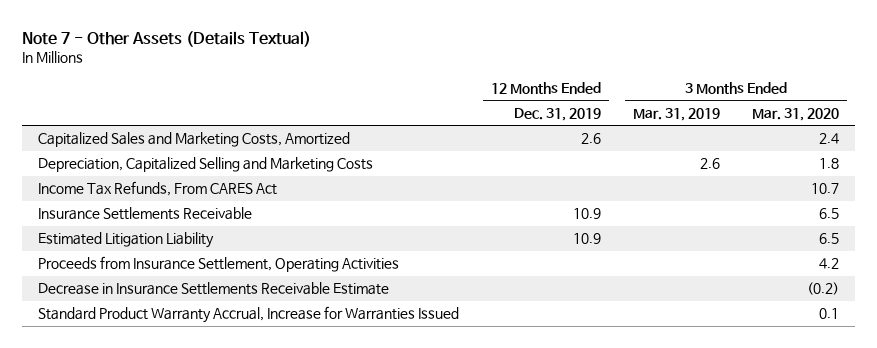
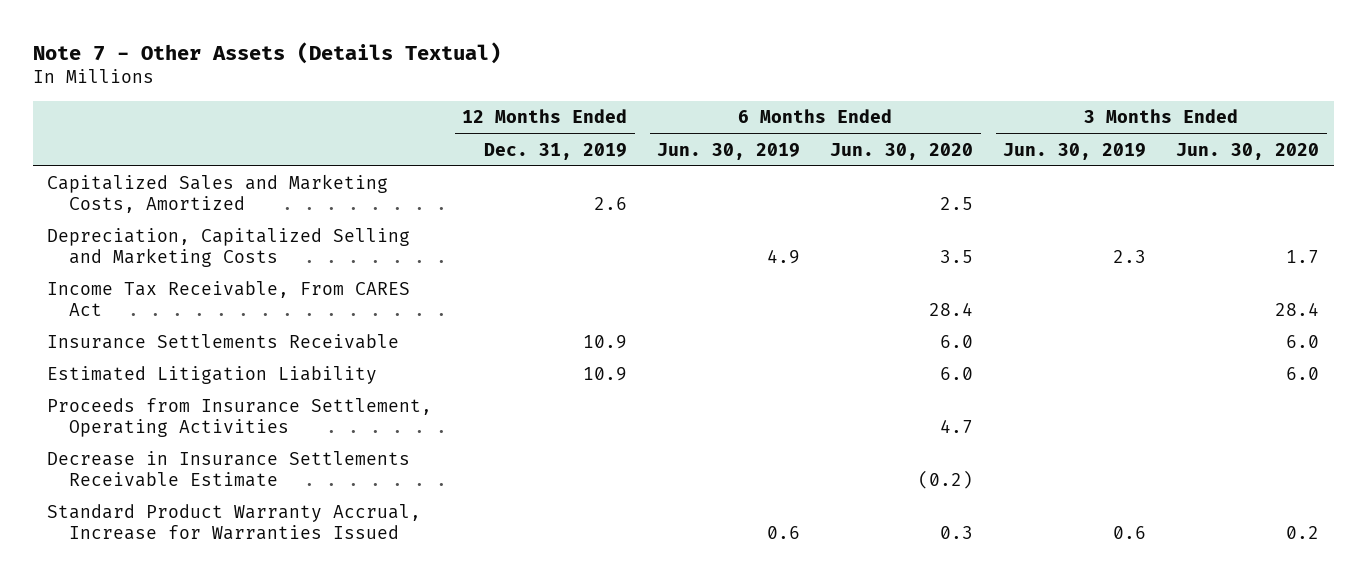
- | 12 Months Ended Dec. 31, 2019 | 3 Months Ended Mar. 31, 2019 | 3 Months Ended Mar. 31, 2020
+ | 12 Months Ended Dec. 31, 2019 | 6 Months Ended Jun. 30, 2019 | 6 Months Ended Jun. 30, 2020 | 3 Months Ended Jun. 30, 2019 | 3 Months Ended Jun. 30, 2020
- Income Tax Refunds, From CARES Act | | | 10.7
+ Income Tax Receivable, From CARES Act | | | 28.4 | | 28.4

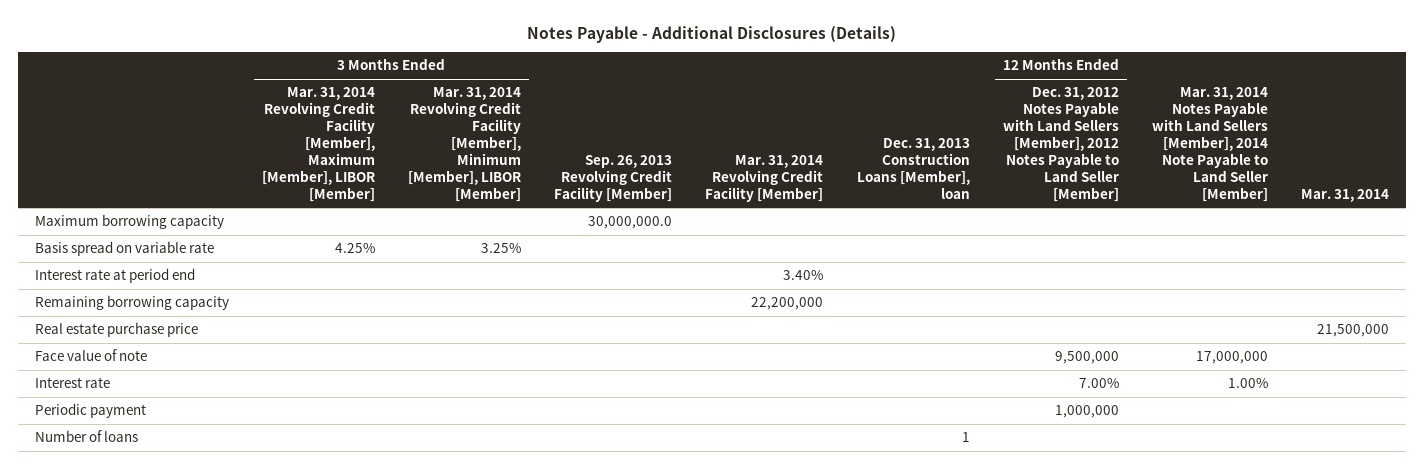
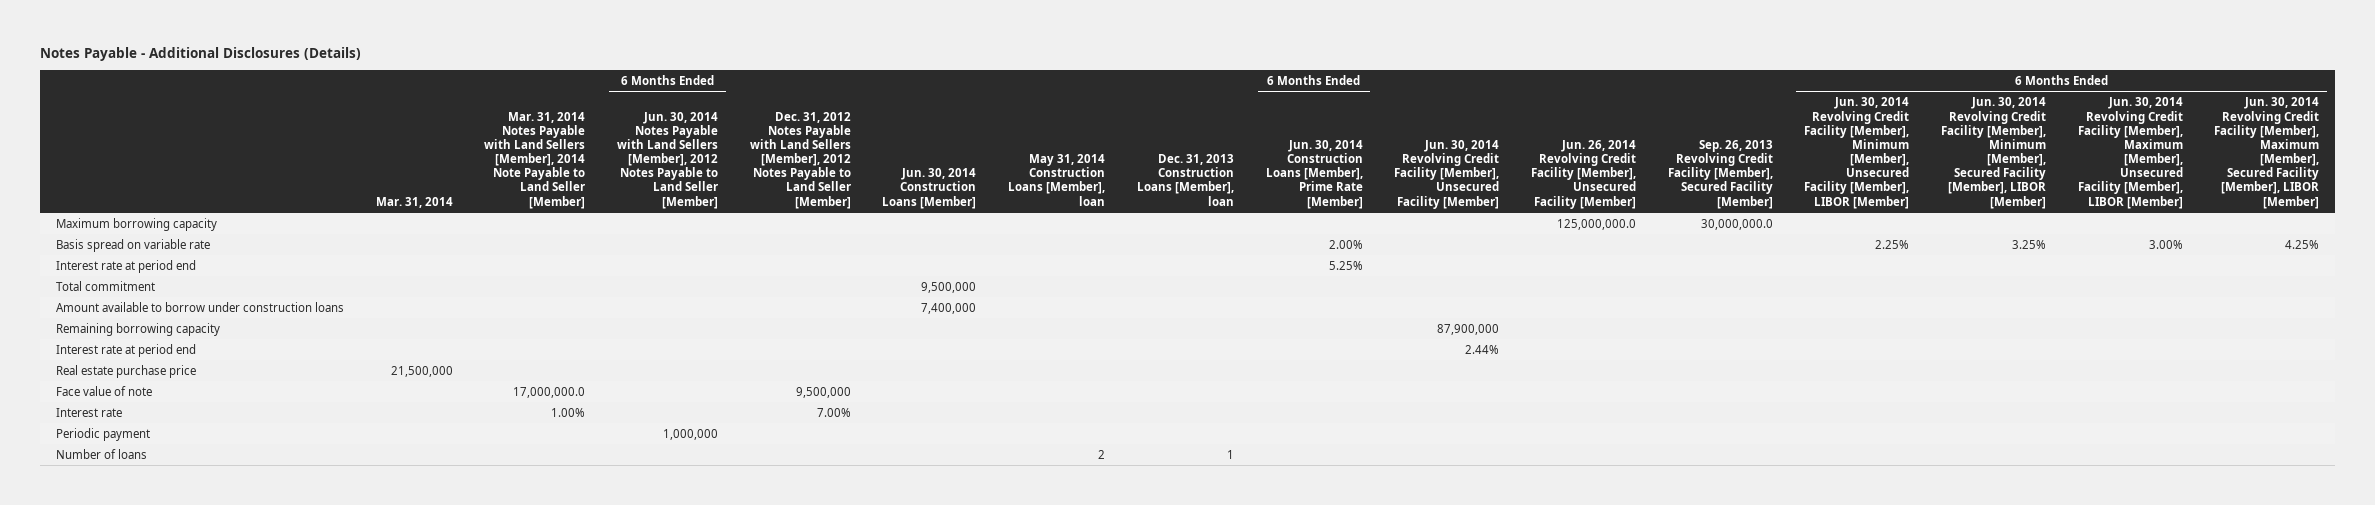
- | 3 Months Ended Mar. 31, 2014 Revolving Credit Facility [Member], Maximum [Member], LIBOR [Member] | 3 Months Ended Mar. 31, 2014 Revolving Credit Facility [Member], Minimum [Member], LIBOR [Member] | Sep. 26, 2013 Revolving Credit Facility [Member] | Mar. 31, 2014 Revolving Credit Facility [Member] | Dec. 31, 2013 Construction Loans [Member], loan | 12 Months Ended Dec. 31, 2012 Notes Payable with Land Sellers [Member], 2012 Notes Payable to Land Seller [Member] | Mar. 31, 2014 Notes Payable with Land Sellers [Member], 2014 Note Payable to Land Seller [Member] | Mar. 31, 2014
+ | Mar. 31, 2014 | Mar. 31, 2014 Notes Payable with Land Sellers [Member], 2014 Note Payable to Land Seller [Member] | 6 Months Ended Jun. 30, 2014 Notes Payable with Land Sellers [Member], 2012 Notes Payable to Land Seller [Member] | Dec. 31, 2012 Notes Payable with Land Sellers [Member], 2012 Notes Payable to Land Seller [Member] | Jun. 30, 2014 Construction Loans [Member] | May 31, 2014 Construction Loans [Member], loan | Dec. 31, 2013 Construction Loans [Member], loan | 6 Months Ended Jun. 30, 2014 Construction Loans [Member], Prime Rate [Member] | Jun. 30, 2014 Revolving Credit Facility [Member], Unsecured Facility [Member] | Jun. 26, 2014 Revolving Credit Facility [Member], Unsecured Facility [Member] | Sep. 26, 2013 Revolving Credit Facility [Member], Secured Facility [Member] | 6 Months Ended Jun. 30, 2014 Revolving Credit Facility [Member], Minimum [Member], Unsecured Facility [Member], LIBOR [Member] | 6 Months Ended Jun. 30, 2014 Revolving Credit Facility [Member], Minimum [Member], Secured Facility [Member], LIBOR [Member] | 6 Months Ended Jun. 30, 2014 Revolving Credit Facility [Member], Maximum [Member], Unsecured Facility [Member], LIBOR [Member] | 6 Months Ended Jun. 30, 2014 Revolving Credit Facility [Member], Maximum [Member], Secured Facility [Member], LIBOR [Member]
+ Total commitment | | | | | 9,500,000 | | | | | | | | | |
+ Amount available to borrow under construction loans | | | | | 7,400,000 | | | | | | | | | |
+ Interest rate at period end | | | | | | | | | 2.44% | | | | | |
- Face value of note | | | | | | 9,500,000 | 17,000,000 |
+ Face value of note | | 17,000,000.0 | | 9,500,000 | | | | | | | | | | |

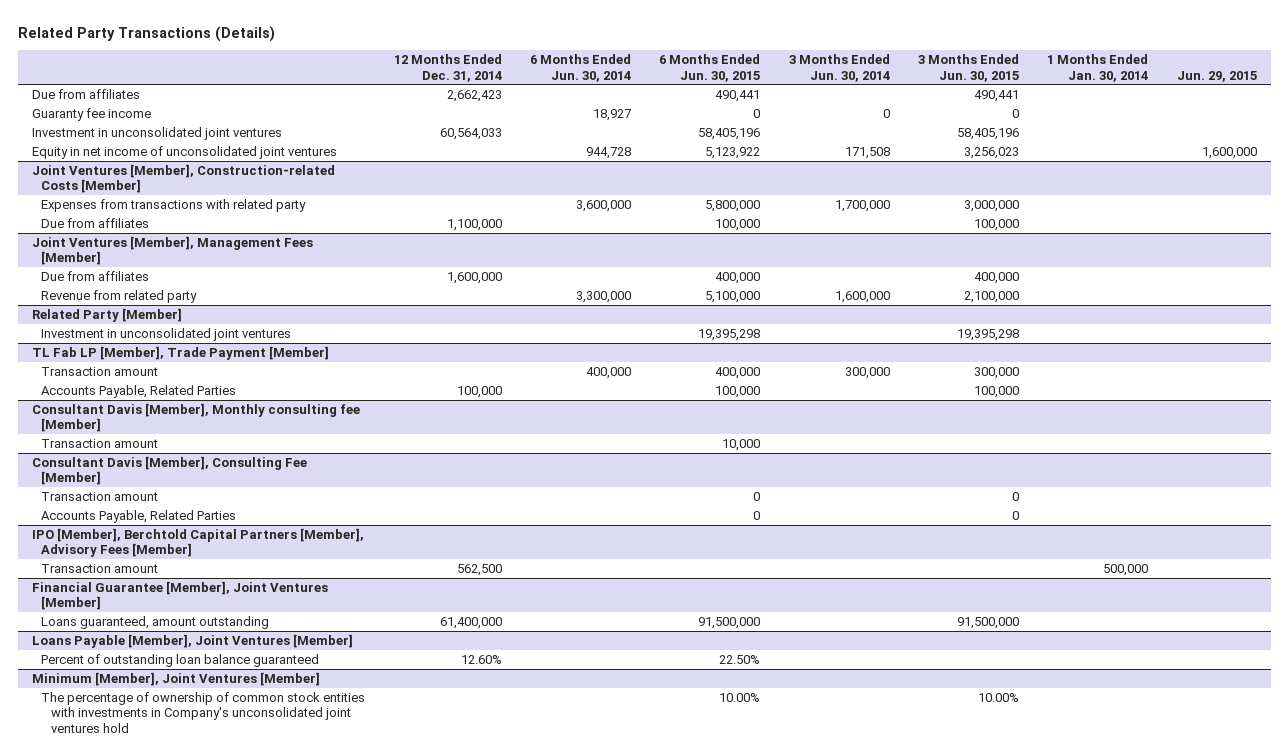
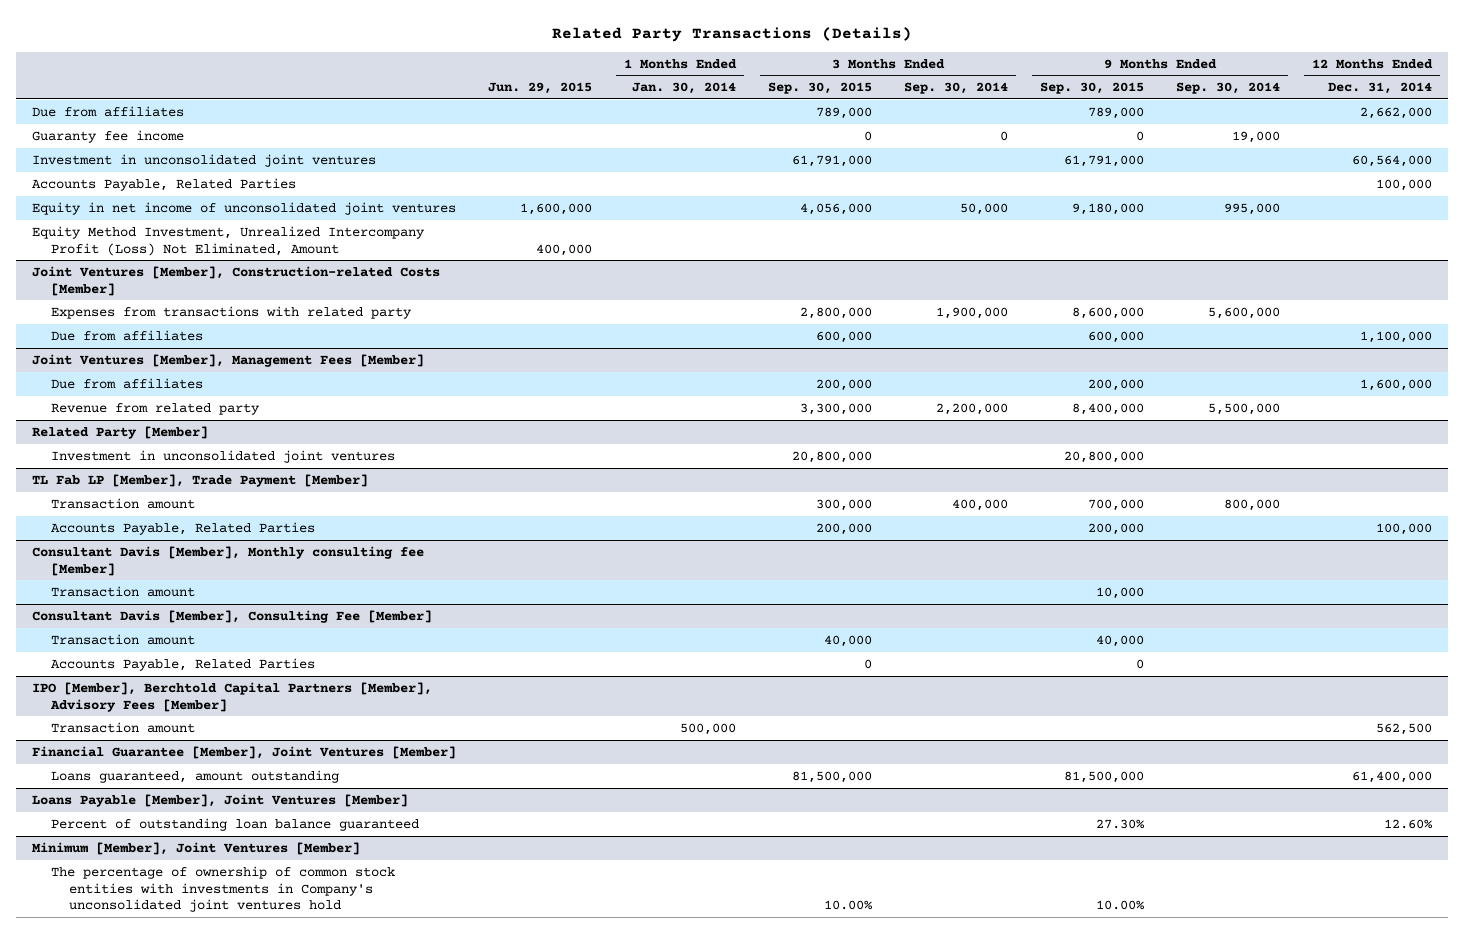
- | 12 Months Ended Dec. 31, 2014 | 6 Months Ended Jun. 30, 2014 | 6 Months Ended Jun. 30, 2015 | 3 Months Ended Jun. 30, 2014 | 3 Months Ended Jun. 30, 2015 | 1 Months Ended Jan. 30, 2014 | Jun. 29, 2015
+ | Jun. 29, 2015 | 1 Months Ended Jan. 30, 2014 | 3 Months Ended Sep. 30, 2015 | 3 Months Ended Sep. 30, 2014 | 9 Months Ended Sep. 30, 2015 | 9 Months Ended Sep. 30, 2014 | 12 Months Ended Dec. 31, 2014
- Due from affiliates | 2,662,423 | | 490,441 | | 490,441 | |
+ Due from affiliates | | | 789,000 | | 789,000 | | 2,662,000
- Investment in unconsolidated joint ventures | 60,564,033 | | 58,405,196 | | 58,405,196 | |
+ Investment in unconsolidated joint ventures | | | 61,791,000 | | 61,791,000 | | 60,564,000
+ Accounts Payable, Related Parties | | | | | | | 100,000
+ Equity Method Investment, Unrealized Intercompany Profit (Loss) Not Eliminated, Amount | 400,000 | | | | | |

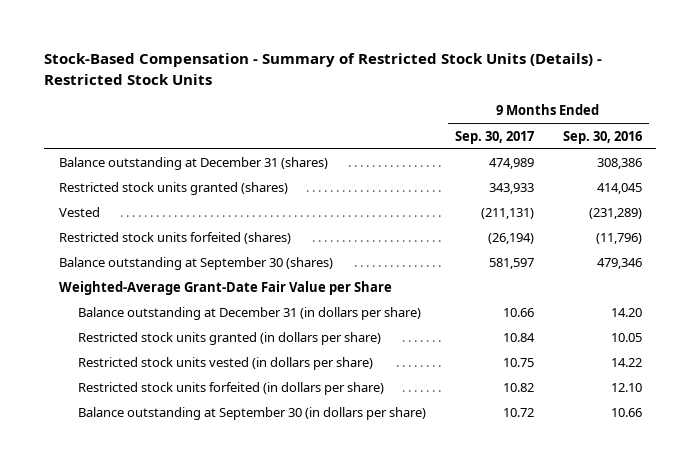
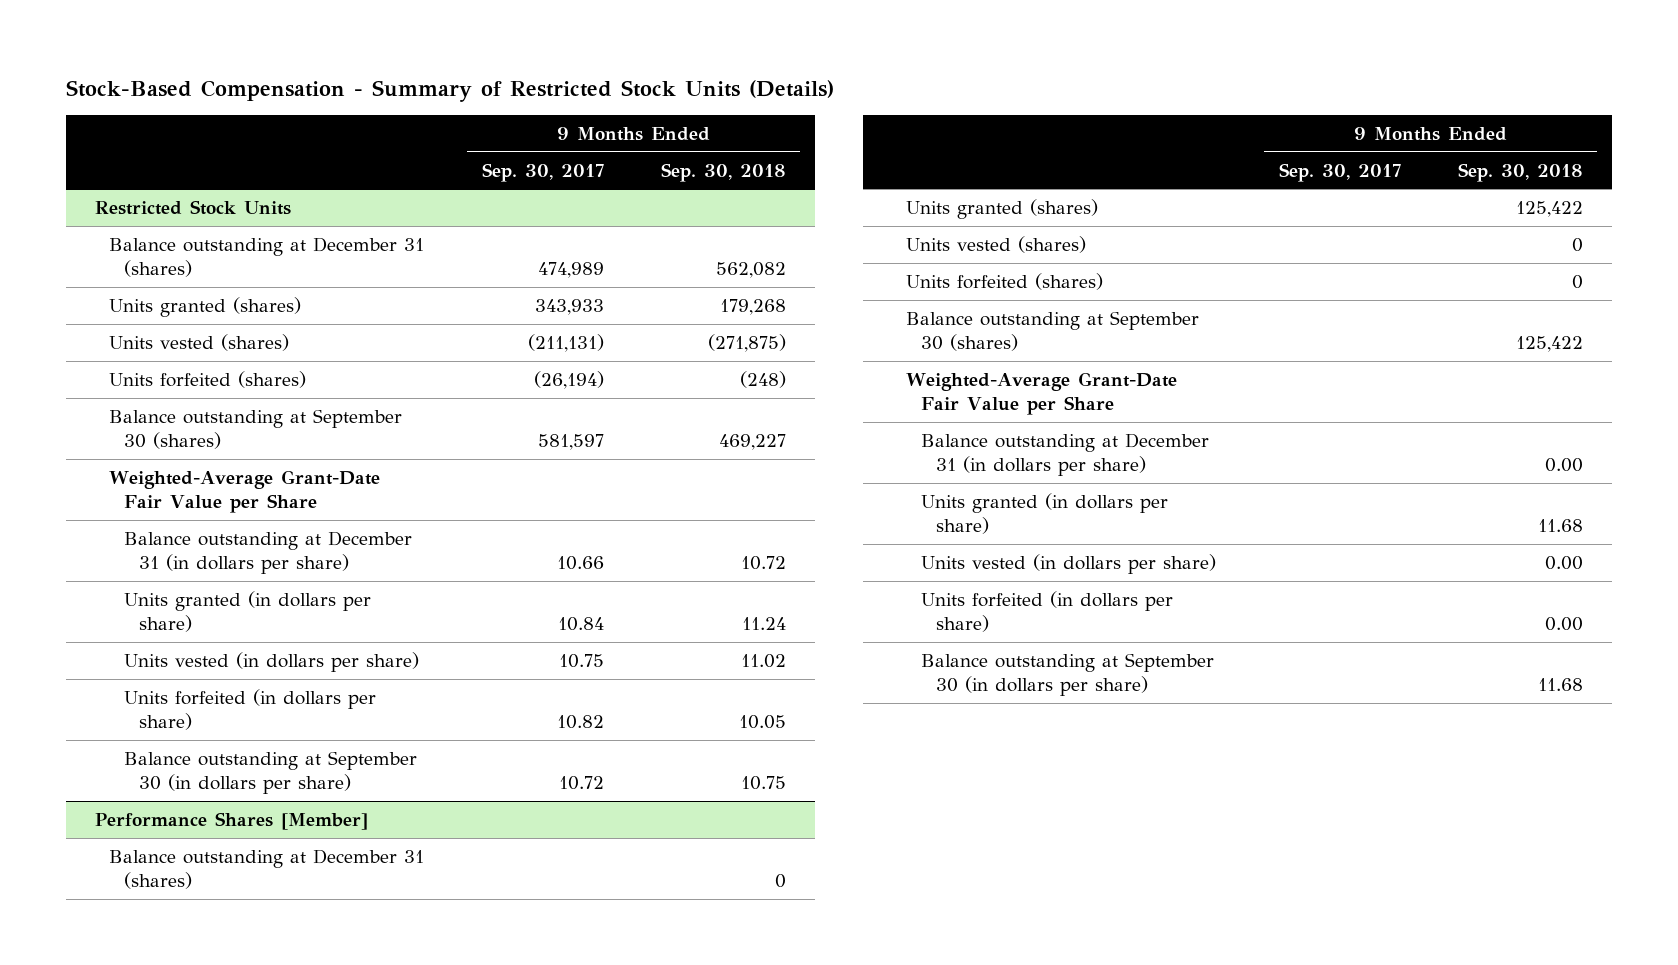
- Stock-Based Compensation - Summary of Restricted Stock Units (Details) - Restricted Stock Units
+ Stock-Based Compensation - Summary of Restricted Stock Units (Details)
- | 9 Months Ended Sep. 30, 2017 | 9 Months Ended Sep. 30, 2016
+ | 9 Months Ended Sep. 30, 2017 | 9 Months Ended Sep. 30, 2018
+ Restricted Stock Units
- Restricted stock units granted (shares) | 343,933 | 414,045
- Vested | (211,131) | (231,289)
- Restricted stock units forfeited (shares) | (26,194) | (11,796)
+ Units granted (shares) | 343,933 | 179,268
+ Units vested (shares) | (211,131) | (271,875)
+ Units forfeited (shares) | (26,194) | (248)
- Restricted stock units granted (in dollars per share) | 10.84 | 10.05
- Restricted stock units vested (in dollars per share) | 10.75 | 14.22
- Restricted stock units forfeited (in dollars per share) | 10.82 | 12.10
+ Units granted (in dollars per share) | 10.84 | 11.24
+ Units vested (in dollars per share) | 10.75 | 11.02
+ Units forfeited (in dollars per share) | 10.82 | 10.05
+ Performance Shares [Member]
+ Balance outstanding at December 31 (shares) | | 0
+ Units granted (shares) | | 125,422
+ Units vested (shares) | | 0
+ Units forfeited (shares) | | 0
+ Balance outstanding at September 30 (shares) | | 125,422
+ Weighted-Average Grant-Date Fair Value per Share
+ Balance outstanding at December 31 (in dollars per share) | | 0.00
+ Units granted (in dollars per share) | | 11.68
+ Units vested (in dollars per share) | | 0.00
+ Units forfeited (in dollars per share) | | 0.00
+ Balance outstanding at September 30 (in dollars per share) | | 11.68

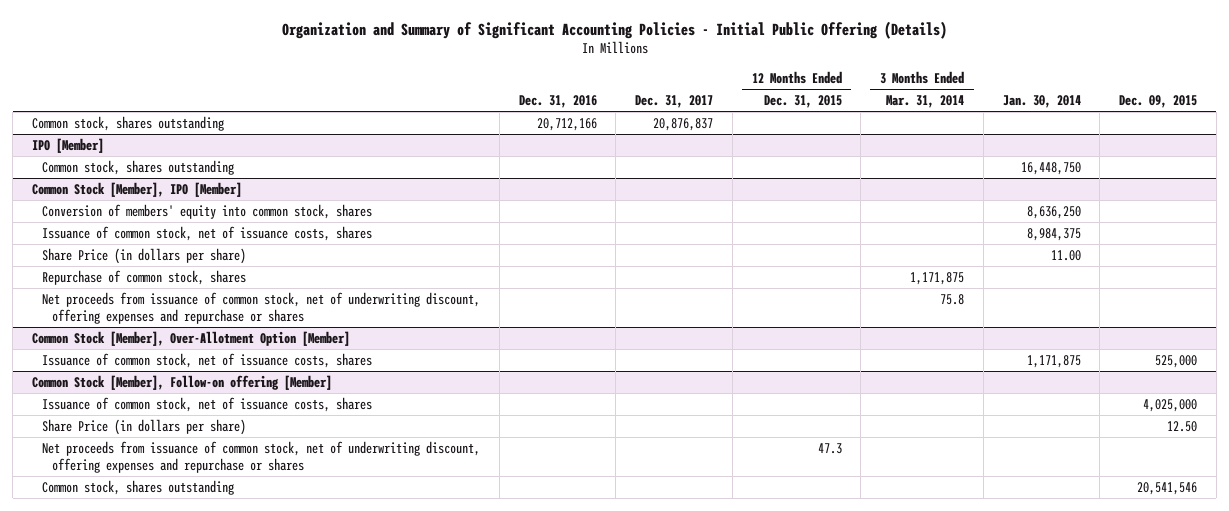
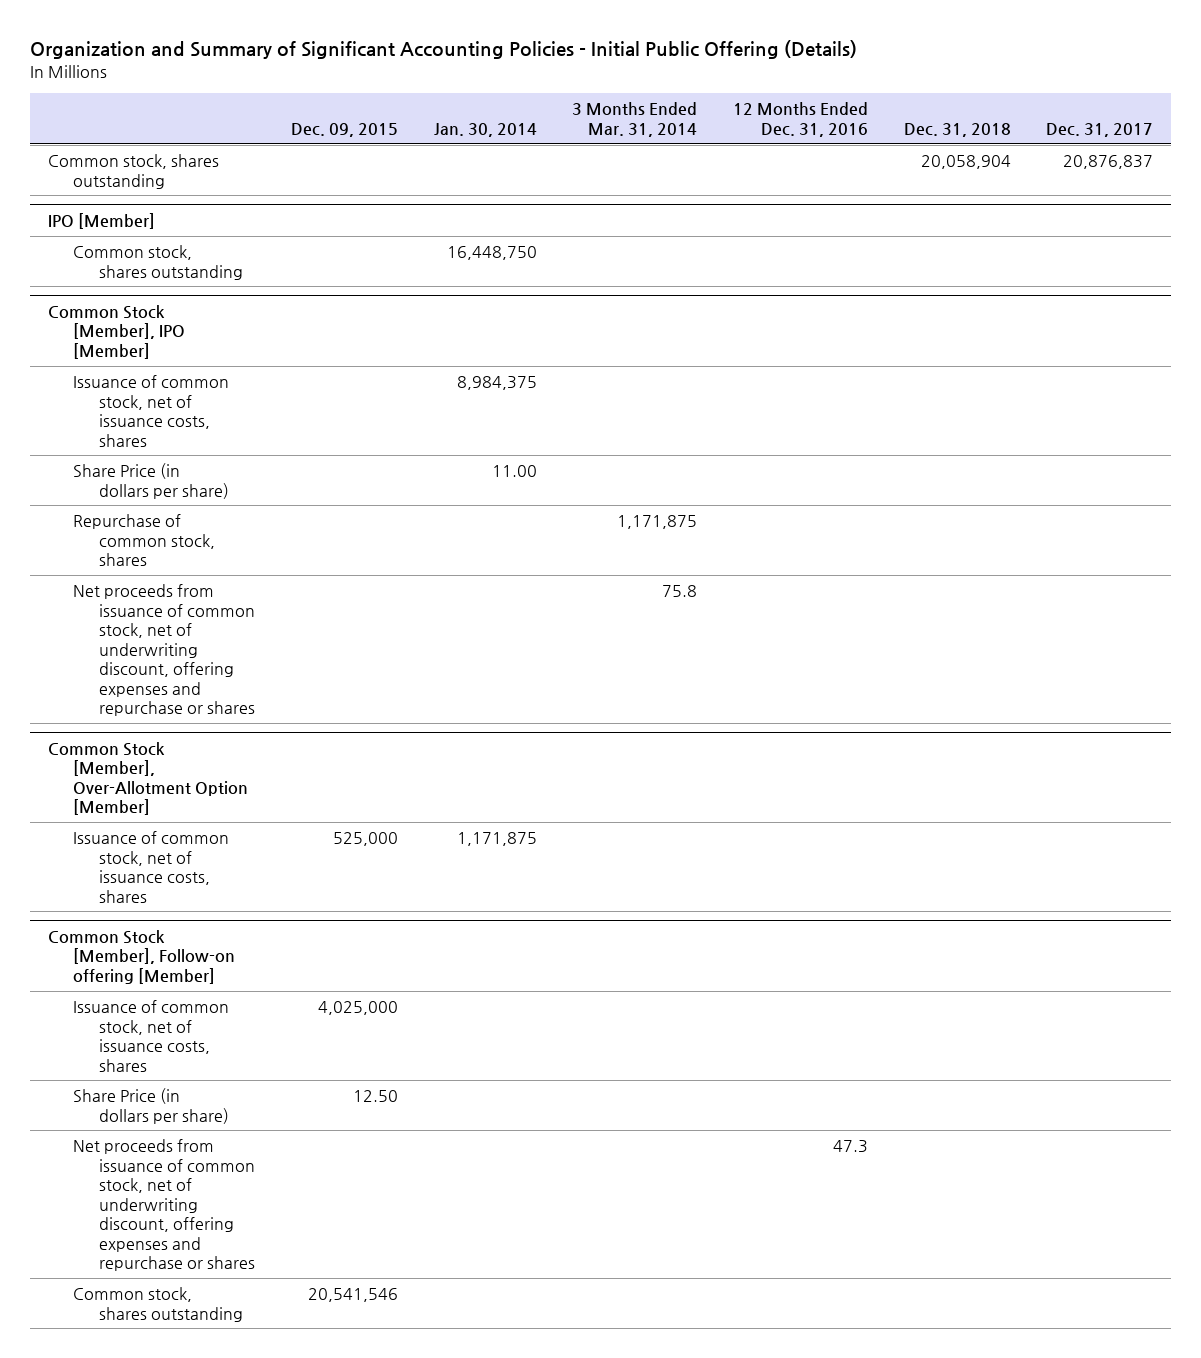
- | Dec. 31, 2016 | Dec. 31, 2017 | 12 Months Ended Dec. 31, 2015 | 3 Months Ended Mar. 31, 2014 | Jan. 30, 2014 | Dec. 09, 2015
+ | Dec. 09, 2015 | Jan. 30, 2014 | 3 Months Ended Mar. 31, 2014 | 12 Months Ended Dec. 31, 2016 | Dec. 31, 2018 | Dec. 31, 2017
@ Common Stock [Member], IPO [Member]
- Conversion of members' equity into common stock, shares | | | | | 8,636,250 |

